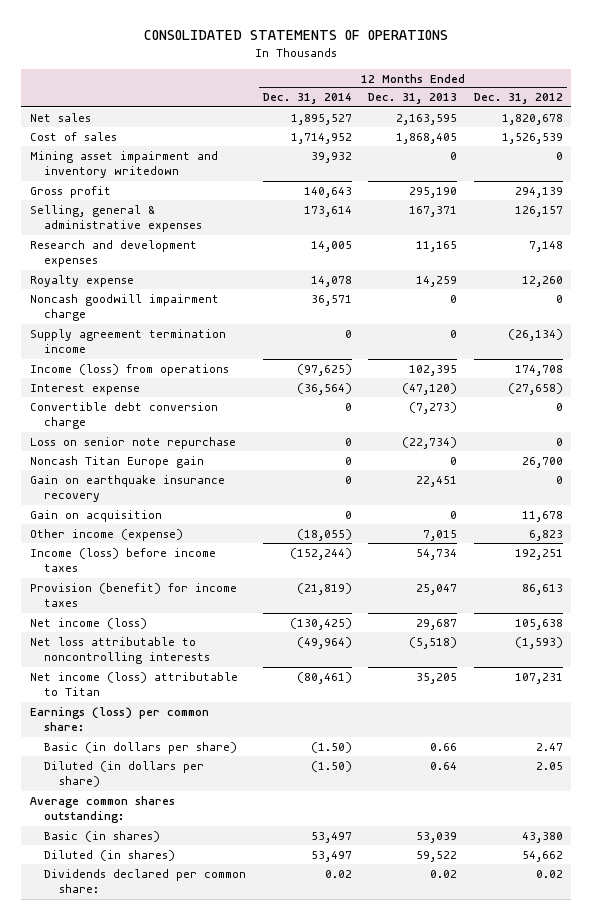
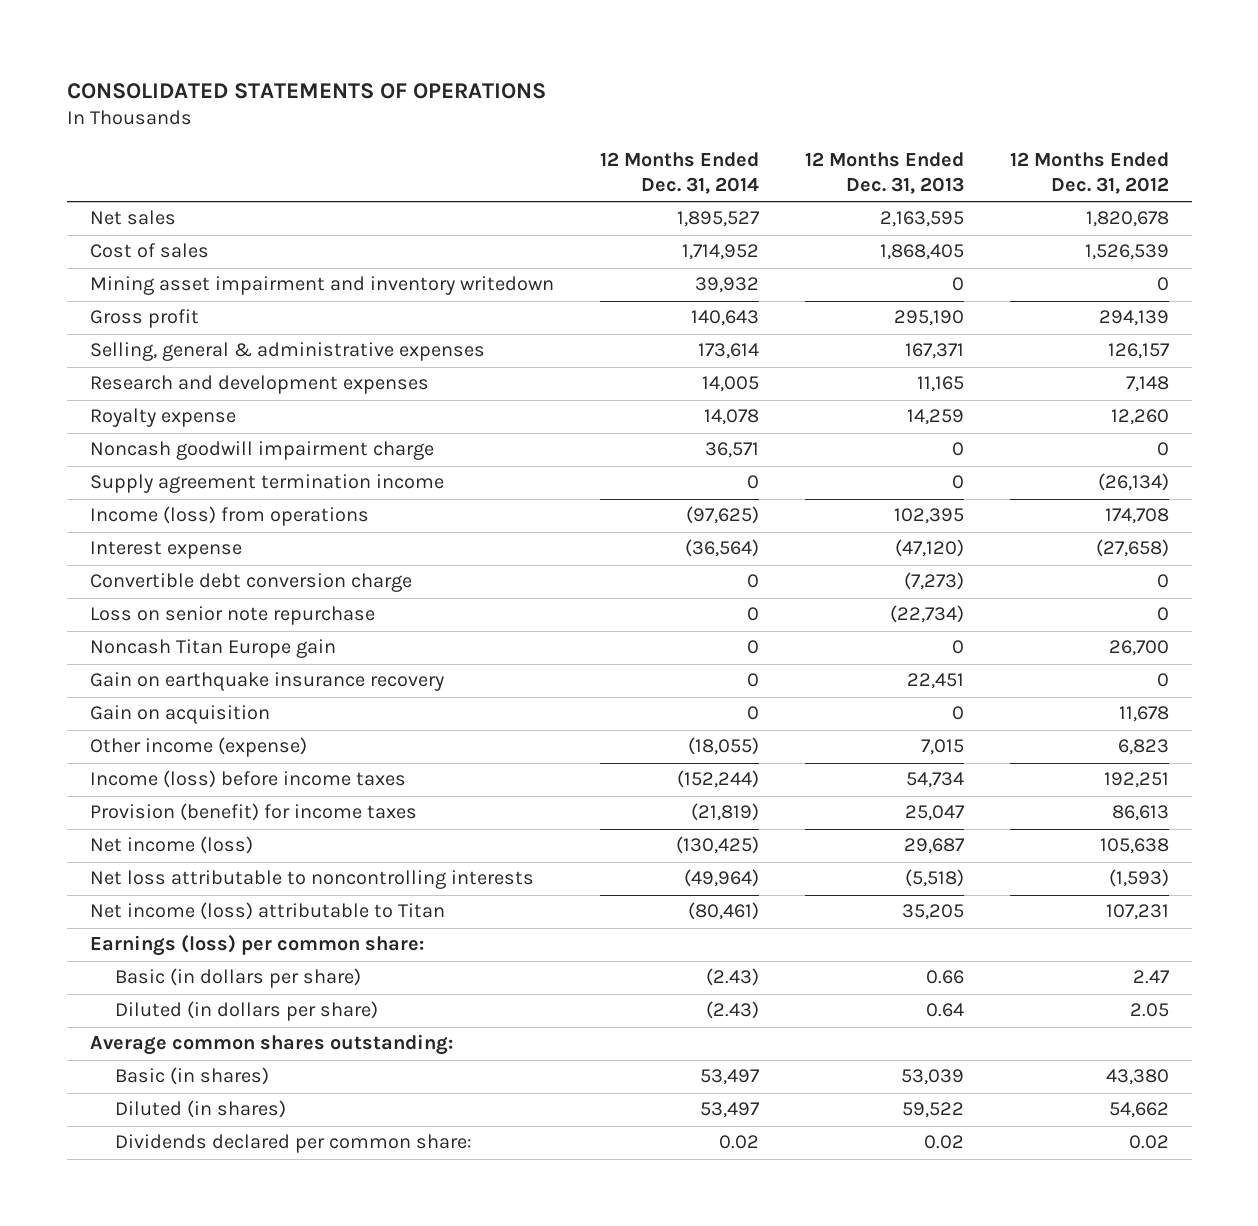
- Basic (in dollars per share) | (1.50) | 0.66 | 2.47
- Diluted (in dollars per share) | (1.50) | 0.64 | 2.05
+ Basic (in dollars per share) | (2.43) | 0.66 | 2.47
+ Diluted (in dollars per share) | (2.43) | 0.64 | 2.05

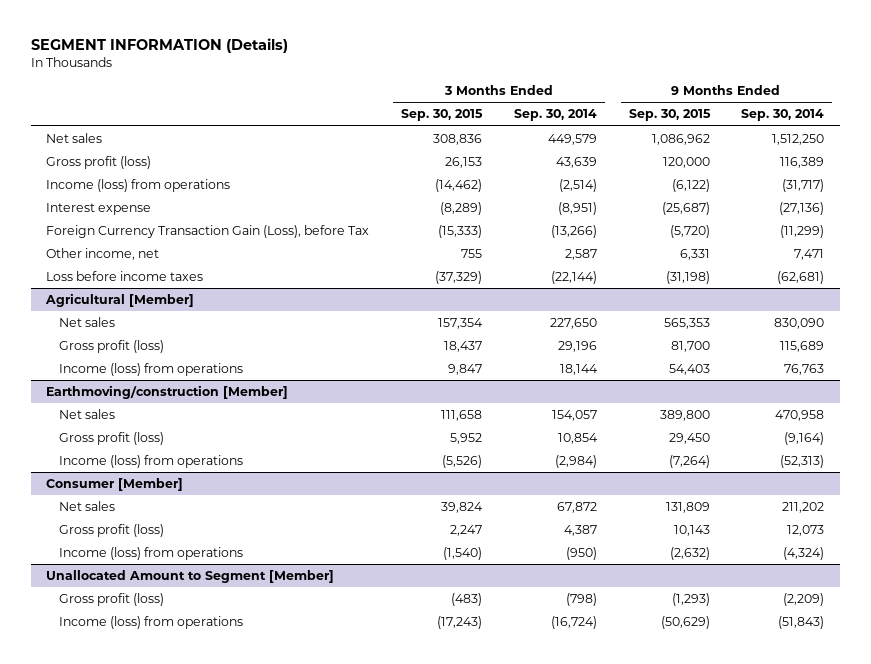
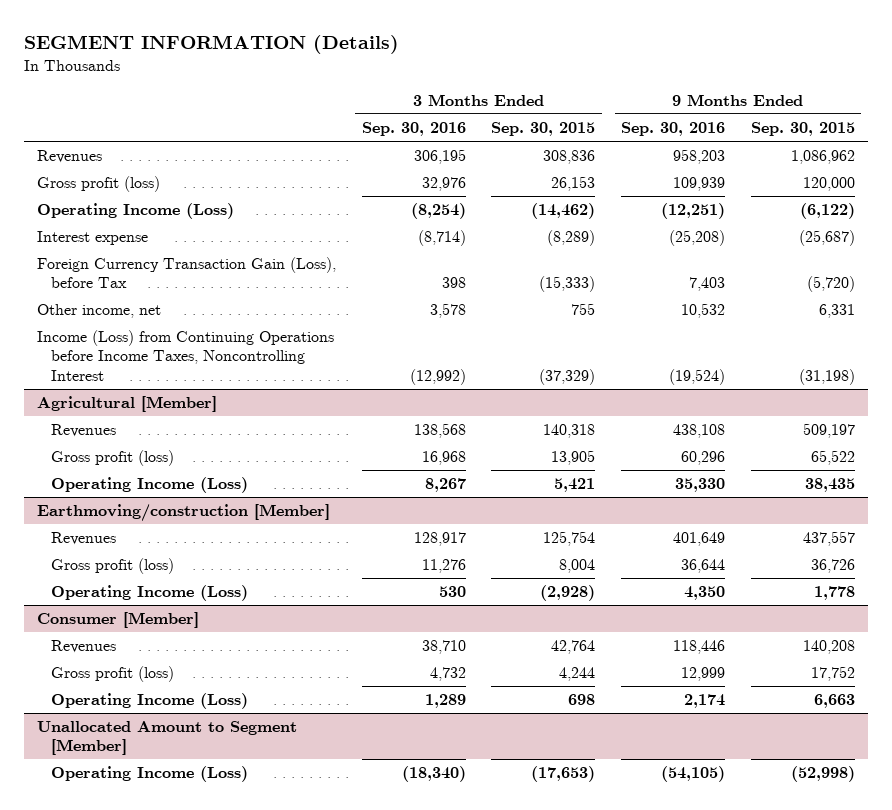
- | 3 Months Ended Sep. 30, 2015 | 3 Months Ended Sep. 30, 2014 | 9 Months Ended Sep. 30, 2015 | 9 Months Ended Sep. 30, 2014
+ | 3 Months Ended Sep. 30, 2016 | 3 Months Ended Sep. 30, 2015 | 9 Months Ended Sep. 30, 2016 | 9 Months Ended Sep. 30, 2015
- Net sales | 308,836 | 449,579 | 1,086,962 | 1,512,250
+ Revenues | 306,195 | 308,836 | 958,203 | 1,086,962
- Income (loss) from operations | (14,462) | (2,514) | (6,122) | (31,717)
+ Operating Income (Loss) | (8,254) | (14,462) | (12,251) | (6,122)
- Loss before income taxes | (37,329) | (22,144) | (31,198) | (62,681)
+ Income (Loss) from Continuing Operations before Income Taxes, Noncontrolling Interest | (12,992) | (37,329) | (19,524) | (31,198)
@ Agricultural [Member]
- Net sales | 157,354 | 227,650 | 565,353 | 830,090
- Gross profit (loss) | 18,437 | 29,196 | 81,700 | 115,689
- Income (loss) from operations | 9,847 | 18,144 | 54,403 | 76,763
+ Revenues | 138,568 | 140,318 | 438,108 | 509,197
+ Gross profit (loss) | 16,968 | 13,905 | 60,296 | 65,522
+ Operating Income (Loss) | 8,267 | 5,421 | 35,330 | 38,435
@ Earthmoving/construction [Member]
- Net sales | 111,658 | 154,057 | 389,800 | 470,958
- Gross profit (loss) | 5,952 | 10,854 | 29,450 | (9,164)
- Income (loss) from operations | (5,526) | (2,984) | (7,264) | (52,313)
+ Revenues | 128,917 | 125,754 | 401,649 | 437,557
+ Gross profit (loss) | 11,276 | 8,004 | 36,644 | 36,726
+ Operating Income (Loss) | 530 | (2,928) | 4,350 | 1,778
@ Consumer [Member]
- Net sales | 39,824 | 67,872 | 131,809 | 211,202
- Gross profit (loss) | 2,247 | 4,387 | 10,143 | 12,073
- Income (loss) from operations | (1,540) | (950) | (2,632) | (4,324)
+ Revenues | 38,710 | 42,764 | 118,446 | 140,208
+ Gross profit (loss) | 4,732 | 4,244 | 12,999 | 17,752
+ Operating Income (Loss) | 1,289 | 698 | 2,174 | 6,663
@ Unallocated Amount to Segment [Member]
- Gross profit (loss) | (483) | (798) | (1,293) | (2,209)
- Income (loss) from operations | (17,243) | (16,724) | (50,629) | (51,843)
+ Operating Income (Loss) | (18,340) | (17,653) | (54,105) | (52,998)

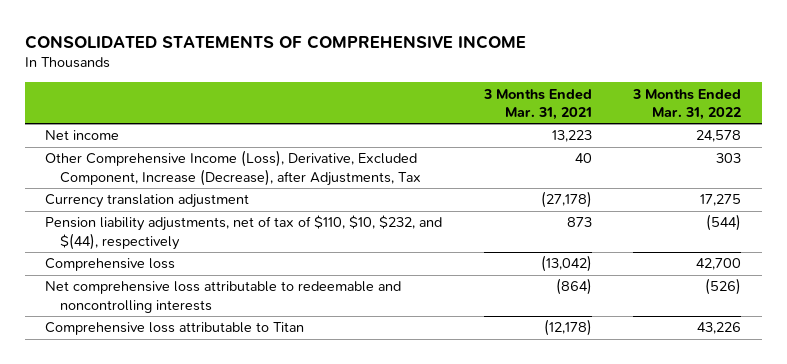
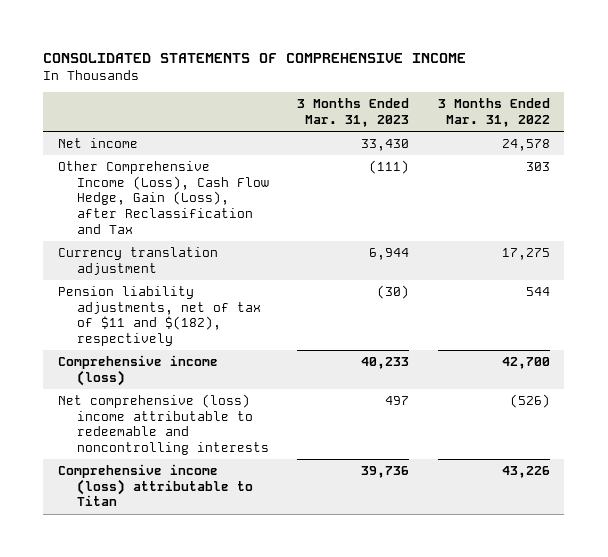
- | 3 Months Ended Mar. 31, 2021 | 3 Months Ended Mar. 31, 2022
+ | 3 Months Ended Mar. 31, 2023 | 3 Months Ended Mar. 31, 2022
- Other Comprehensive Income (Loss), Derivative, Excluded Component, Increase (Decrease), after Adjustments, Tax | 40 | 303
+ Other Comprehensive Income (Loss), Cash Flow Hedge, Gain (Loss), after Reclassification and Tax | (111) | 303
- Pension liability adjustments, net of tax of $110, $10, $232, and $(44), respectively | 873 | (544)
- Comprehensive loss | (13,042) | 42,700
- Net comprehensive loss attributable to redeemable and noncontrolling interests | (864) | (526)
- Comprehensive loss attributable to Titan | (12,178) | 43,226
+ Pension liability adjustments, net of tax of $11 and $(182), respectively | (30) | 544
+ Comprehensive income (loss) | 40,233 | 42,700
+ Net comprehensive (loss) income attributable to redeemable and noncontrolling interests | 497 | (526)
+ Comprehensive income (loss) attributable to Titan | 39,736 | 43,226

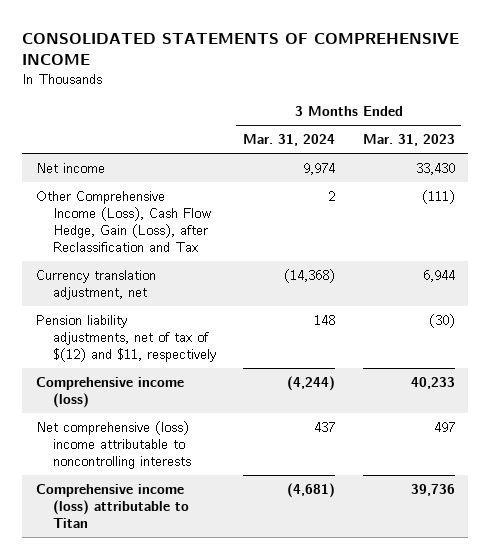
- | 3 Months Ended Mar. 31, 2023 | 3 Months Ended Mar. 31, 2022
+ | 3 Months Ended Mar. 31, 2024 | 3 Months Ended Mar. 31, 2023
- Currency translation adjustment | 6,944 | 17,275
- Pension liability adjustments, net of tax of $11 and $(182), respectively | (30) | 544
+ Currency translation adjustment, net | (14,368) | 6,944
+ Pension liability adjustments, net of tax of $(12) and $11, respectively | 148 | (30)
- Net comprehensive (loss) income attributable to redeemable and noncontrolling interests | 497 | (526)
+ Net comprehensive (loss) income attributable to noncontrolling interests | 437 | 497

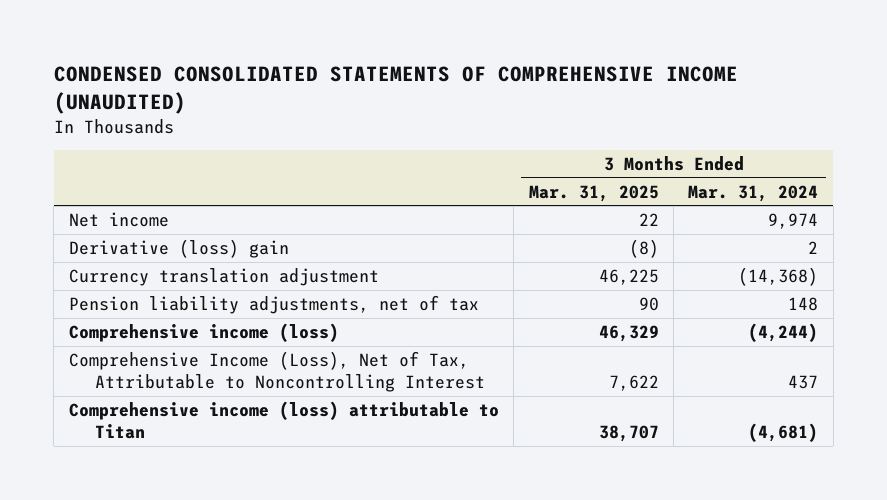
- CONSOLIDATED STATEMENTS OF COMPREHENSIVE INCOME
+ CONDENSED CONSOLIDATED STATEMENTS OF COMPREHENSIVE INCOME (UNAUDITED)
- | 3 Months Ended Mar. 31, 2024 | 3 Months Ended Mar. 31, 2023
+ | 3 Months Ended Mar. 31, 2025 | 3 Months Ended Mar. 31, 2024
- Other Comprehensive Income (Loss), Cash Flow Hedge, Gain (Loss), after Reclassification and Tax | 2 | (111)
- Currency translation adjustment, net | (14,368) | 6,944
- Pension liability adjustments, net of tax of $(12) and $11, respectively | 148 | (30)
+ Derivative (loss) gain | (8) | 2
+ Currency translation adjustment | 46,225 | (14,368)
+ Pension liability adjustments, net of tax | 90 | 148
- Net comprehensive (loss) income attributable to noncontrolling interests | 437 | 497
+ Comprehensive Income (Loss), Net of Tax, Attributable to Noncontrolling Interest | 7,622 | 437

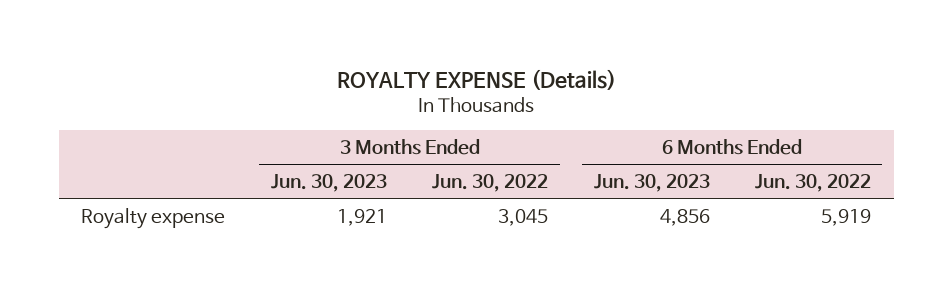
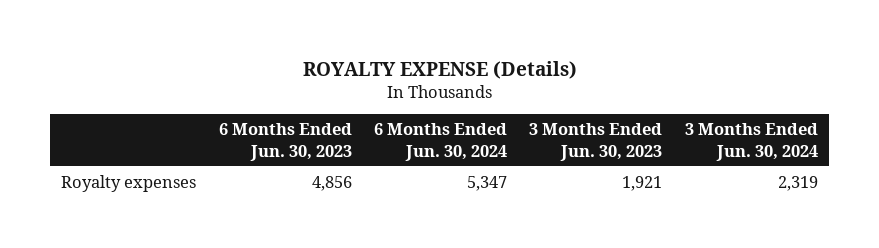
- | 3 Months Ended Jun. 30, 2023 | 3 Months Ended Jun. 30, 2022 | 6 Months Ended Jun. 30, 2023 | 6 Months Ended Jun. 30, 2022
+ | 6 Months Ended Jun. 30, 2023 | 6 Months Ended Jun. 30, 2024 | 3 Months Ended Jun. 30, 2023 | 3 Months Ended Jun. 30, 2024
- Royalty expense | 1,921 | 3,045 | 4,856 | 5,919
+ Royalty expenses | 4,856 | 5,347 | 1,921 | 2,319

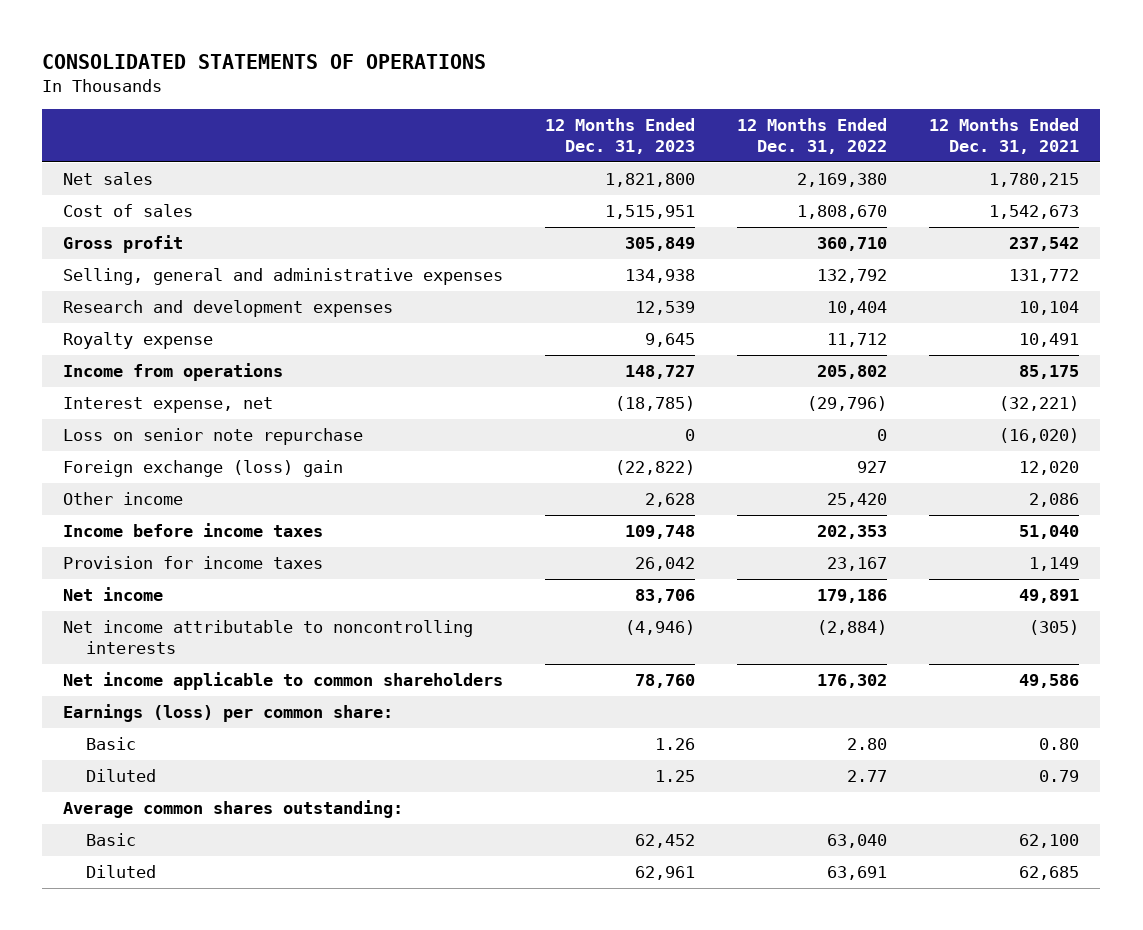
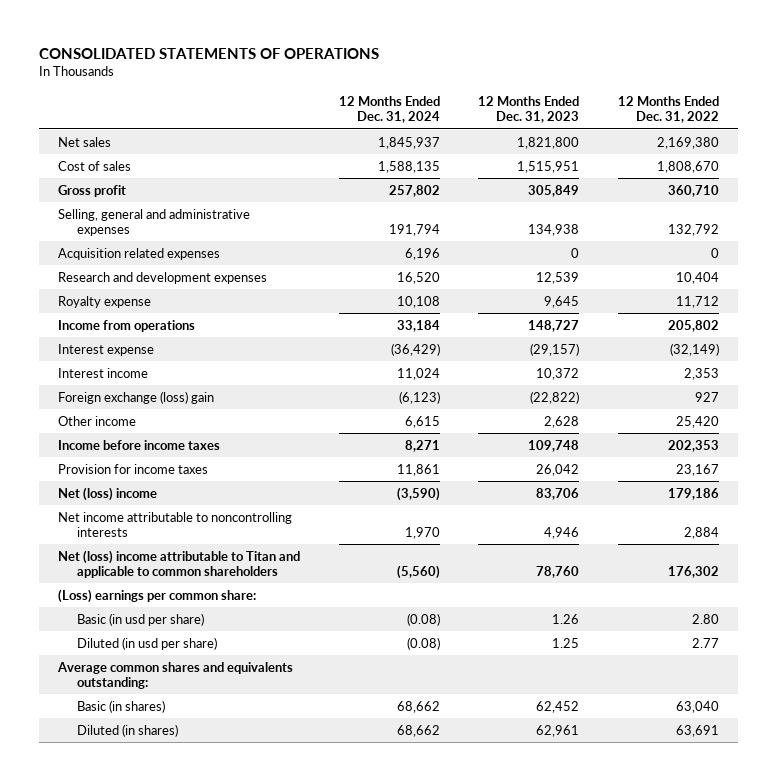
- | 12 Months Ended Dec. 31, 2023 | 12 Months Ended Dec. 31, 2022 | 12 Months Ended Dec. 31, 2021
+ | 12 Months Ended Dec. 31, 2024 | 12 Months Ended Dec. 31, 2023 | 12 Months Ended Dec. 31, 2022
+ Acquisition related expenses | 6,196 | 0 | 0
- Interest expense, net | (18,785) | (29,796) | (32,221)
- Loss on senior note repurchase | 0 | 0 | (16,020)
+ Interest expense | (36,429) | (29,157) | (32,149)
+ Interest income | 11,024 | 10,372 | 2,353
- Net income | 83,706 | 179,186 | 49,891
- Net income attributable to noncontrolling interests | (4,946) | (2,884) | (305)
- Net income applicable to common shareholders | 78,760 | 176,302 | 49,586
- Earnings (loss) per common share:
- Basic | 1.26 | 2.80 | 0.80
- Diluted | 1.25 | 2.77 | 0.79
- Average common shares outstanding:
- Basic | 62,452 | 63,040 | 62,100
- Diluted | 62,961 | 63,691 | 62,685
+ Net (loss) income | (3,590) | 83,706 | 179,186
+ Net income attributable to noncontrolling interests | 1,970 | 4,946 | 2,884
+ Net (loss) income attributable to Titan and applicable to common shareholders | (5,560) | 78,760 | 176,302
+ (Loss) earnings per common share:
+ Basic (in usd per share) | (0.08) | 1.26 | 2.80
+ Diluted (in usd per share) | (0.08) | 1.25 | 2.77
+ Average common shares and equivalents outstanding:
+ Basic (in shares) | 68,662 | 62,452 | 63,040
+ Diluted (in shares) | 68,662 | 62,961 | 63,691

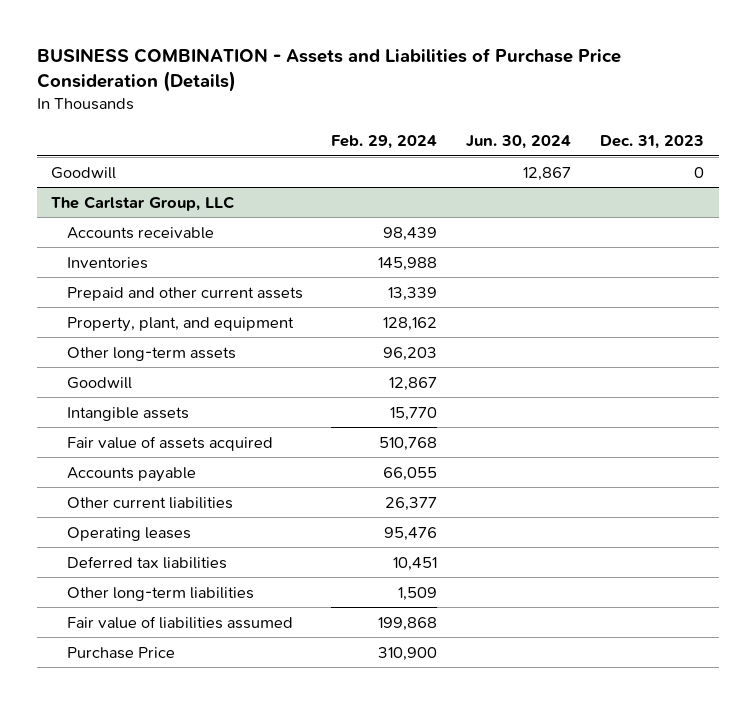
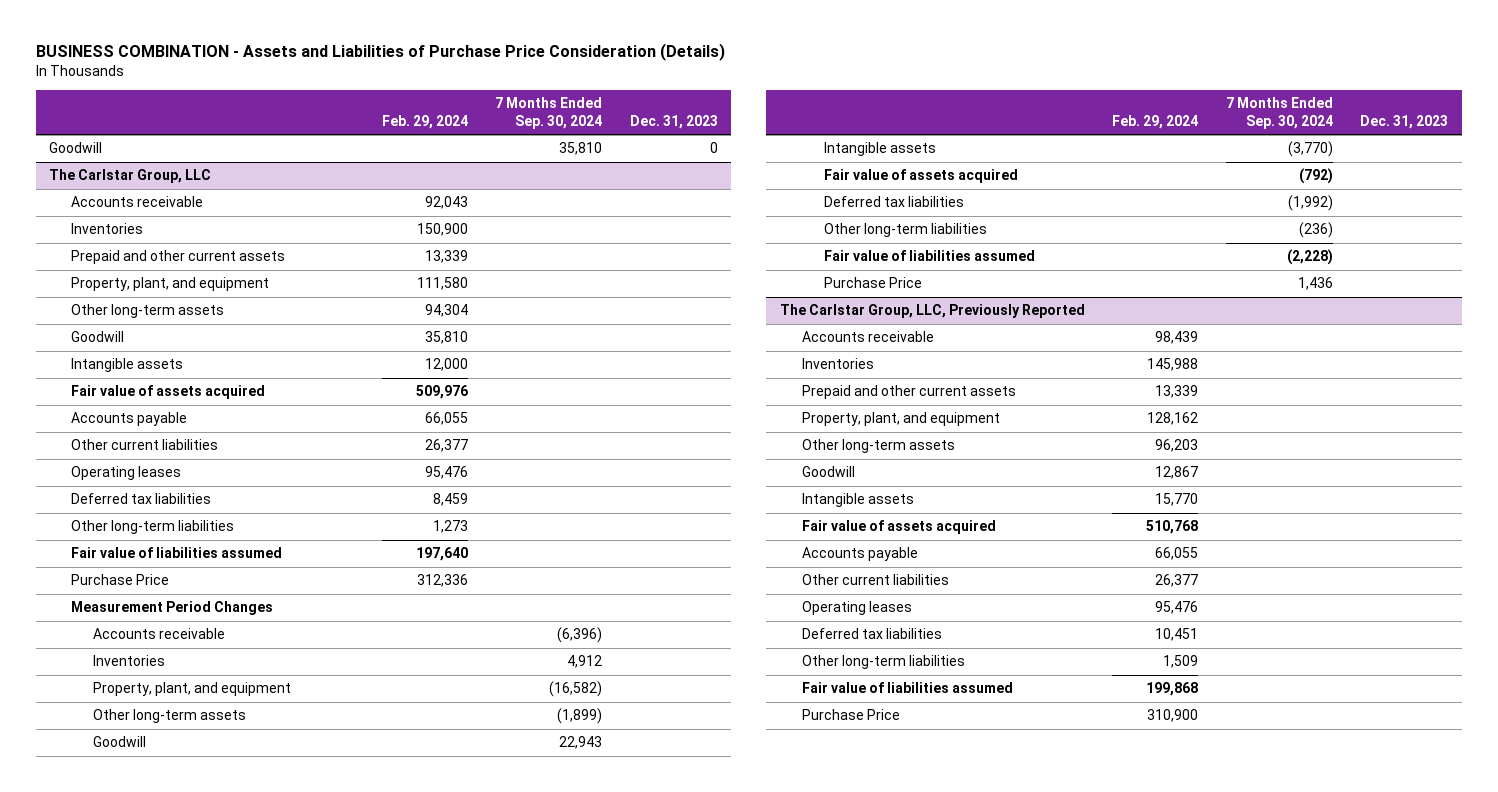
- | Feb. 29, 2024 | Jun. 30, 2024 | Dec. 31, 2023
+ | Feb. 29, 2024 | 7 Months Ended Sep. 30, 2024 | Dec. 31, 2023
@ The Carlstar Group, LLC
+ Accounts receivable | 92,043 | |
+ Inventories | 150,900 | |
+ Prepaid and other current assets | 13,339 | |
+ Property, plant, and equipment | 111,580 | |
+ Other long-term assets | 94,304 | |
+ Goodwill | 35,810 | |
+ Intangible assets | 12,000 | |
+ Fair value of assets acquired | 509,976 | |
+ Accounts payable | 66,055 | |
+ Other current liabilities | 26,377 | |
+ Operating leases | 95,476 | |
+ Deferred tax liabilities | 8,459 | |
+ Other long-term liabilities | 1,273 | |
+ Fair value of liabilities assumed | 197,640 | |
+ Purchase Price | 312,336 | |
+ Measurement Period Changes
+ Accounts receivable | | (6,396) |
+ Inventories | | 4,912 |
+ Property, plant, and equipment | | (16,582) |
+ Other long-term assets | | (1,899) |
+ Goodwill | | 22,943 |
+ Intangible assets | | (3,770) |
+ Fair value of assets acquired | | (792) |
+ Deferred tax liabilities | | (1,992) |
+ Other long-term liabilities | | (236) |
+ Fair value of liabilities assumed | | (2,228) |
+ Purchase Price | | 1,436 |
+ The Carlstar Group, LLC, Previously Reported

